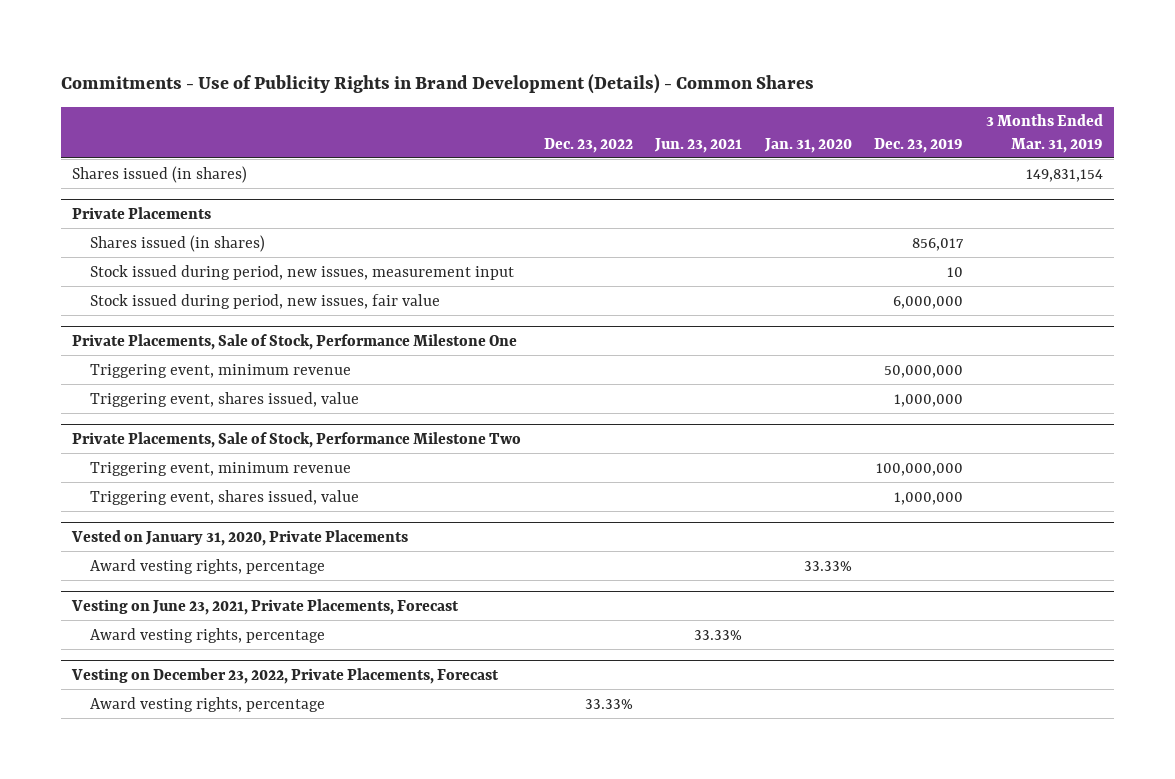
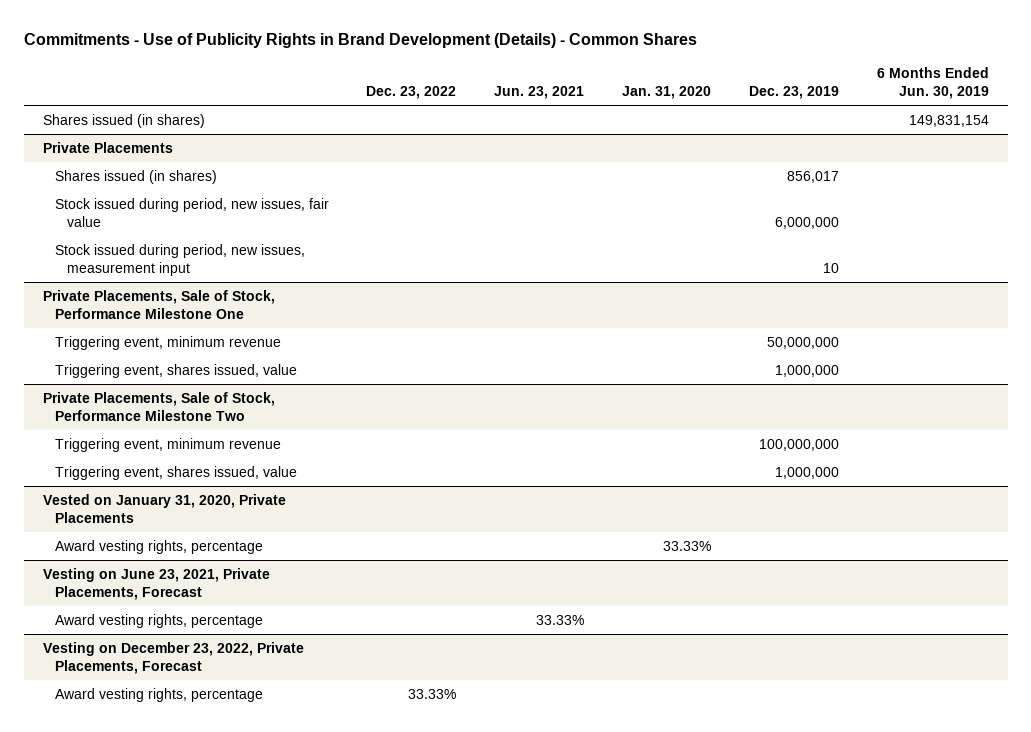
- | Dec. 23, 2022 | Jun. 23, 2021 | Jan. 31, 2020 | Dec. 23, 2019 | 3 Months Ended Mar. 31, 2019
+ | Dec. 23, 2022 | Jun. 23, 2021 | Jan. 31, 2020 | Dec. 23, 2019 | 6 Months Ended Jun. 30, 2019
@ Private Placements
moved down: Stock issued during period, new issues, measurement input | | | | 10 |

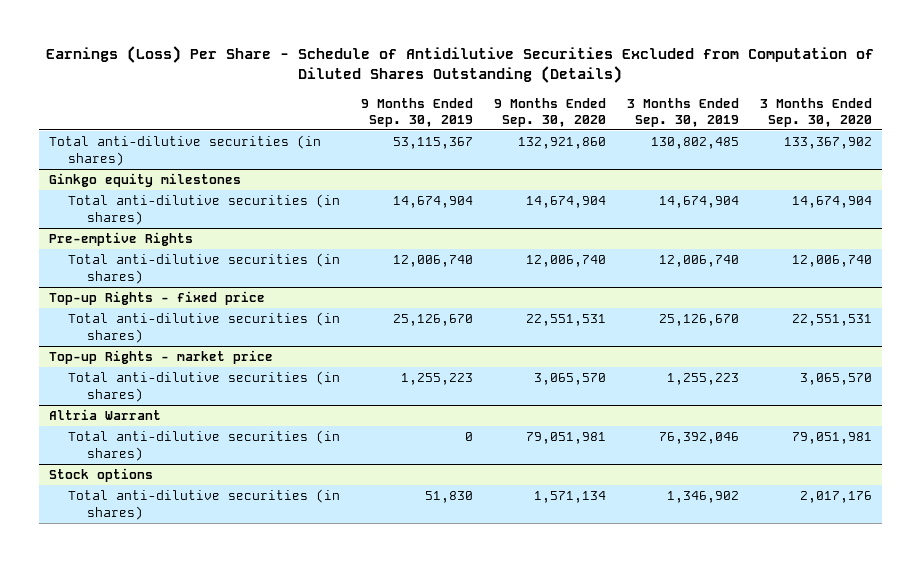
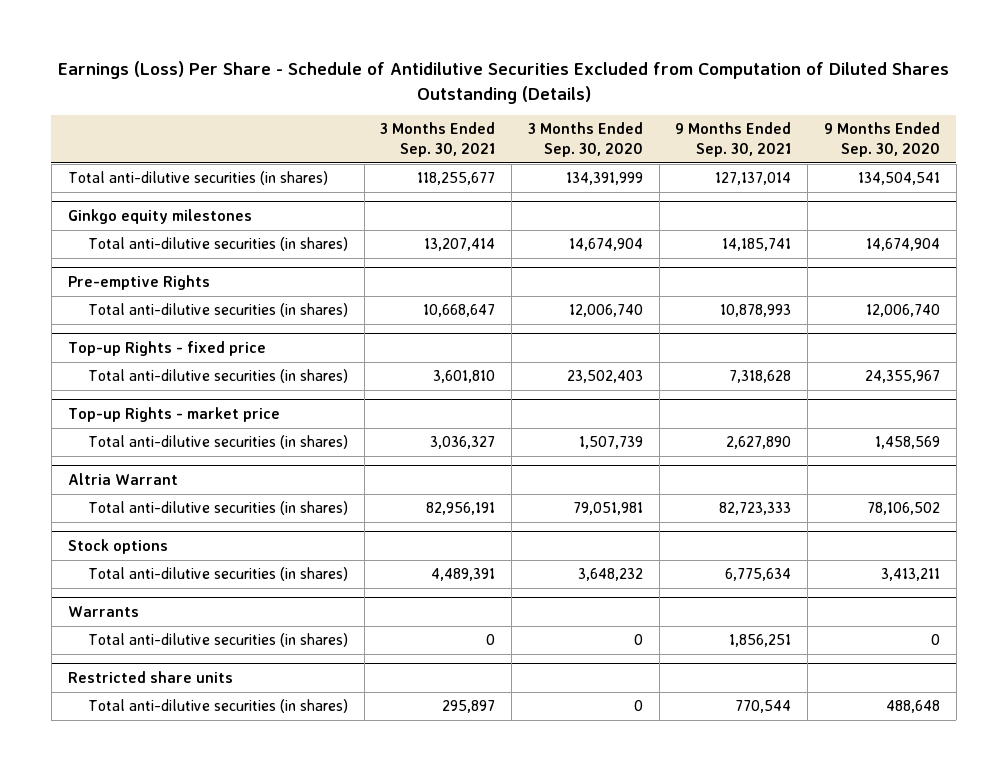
- | 9 Months Ended Sep. 30, 2019 | 9 Months Ended Sep. 30, 2020 | 3 Months Ended Sep. 30, 2019 | 3 Months Ended Sep. 30, 2020
+ | 3 Months Ended Sep. 30, 2021 | 3 Months Ended Sep. 30, 2020 | 9 Months Ended Sep. 30, 2021 | 9 Months Ended Sep. 30, 2020
- Total anti-dilutive securities (in shares) | 53,115,367 | 132,921,860 | 130,802,485 | 133,367,902
+ Total anti-dilutive securities (in shares) | 118,255,677 | 134,391,999 | 127,137,014 | 134,504,541
@ Top-up Rights - fixed price
- Total anti-dilutive securities (in shares) | 25,126,670 | 22,551,531 | 25,126,670 | 22,551,531
+ Total anti-dilutive securities (in shares) | 3,601,810 | 23,502,403 | 7,318,628 | 24,355,967
@ Top-up Rights - market price
- Total anti-dilutive securities (in shares) | 1,255,223 | 3,065,570 | 1,255,223 | 3,065,570
+ Total anti-dilutive securities (in shares) | 3,036,327 | 1,507,739 | 2,627,890 | 1,458,569
@ Altria Warrant
- Total anti-dilutive securities (in shares) | 0 | 79,051,981 | 76,392,046 | 79,051,981
+ Total anti-dilutive securities (in shares) | 82,956,191 | 79,051,981 | 82,723,333 | 78,106,502
@ Stock options
- Total anti-dilutive securities (in shares) | 51,830 | 1,571,134 | 1,346,902 | 2,017,176
+ Total anti-dilutive securities (in shares) | 4,489,391 | 3,648,232 | 6,775,634 | 3,413,211
+ Warrants
+ Total anti-dilutive securities (in shares) | 0 | 0 | 1,856,251 | 0
+ Restricted share units
+ Total anti-dilutive securities (in shares) | 295,897 | 0 | 770,544 | 488,648

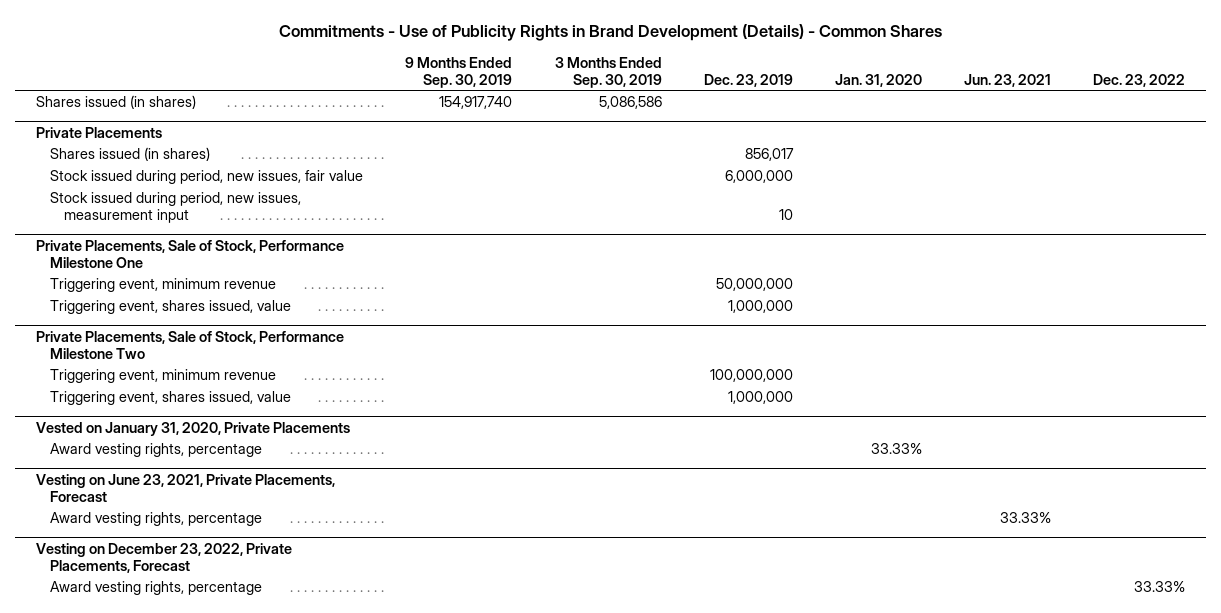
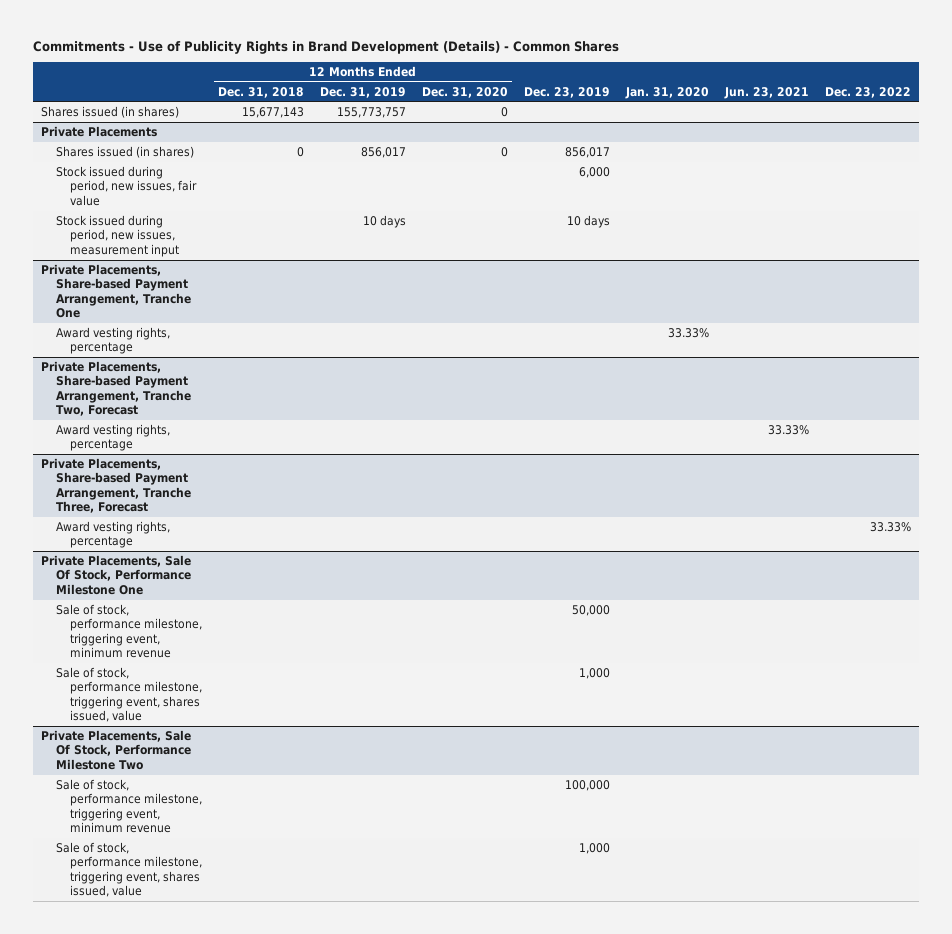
- | 9 Months Ended Sep. 30, 2019 | 3 Months Ended Sep. 30, 2019 | Dec. 23, 2019 | Jan. 31, 2020 | Jun. 23, 2021 | Dec. 23, 2022
+ | 12 Months Ended Dec. 31, 2018 | 12 Months Ended Dec. 31, 2019 | 12 Months Ended Dec. 31, 2020 | Dec. 23, 2019 | Jan. 31, 2020 | Jun. 23, 2021 | Dec. 23, 2022
@ Private Placements
- Stock issued during period, new issues, fair value | | | 6,000,000 | | |
- Stock issued during period, new issues, measurement input | | | 10 | | |
- Private Placements, Sale of Stock, Performance Milestone One
- Triggering event, minimum revenue | | | 50,000,000 | | |
- Triggering event, shares issued, value | | | 1,000,000 | | |
- Private Placements, Sale of Stock, Performance Milestone Two
- Triggering event, minimum revenue | | | 100,000,000 | | |
- Triggering event, shares issued, value | | | 1,000,000 | | |
- Vested on January 31, 2020, Private Placements
@ Private Placements
+ Stock issued during period, new issues, fair value | | | | 6,000 | | |
+ Stock issued during period, new issues, measurement input | | 10 days | | 10 days | | |
+ Private Placements, Share-based Payment Arrangement, Tranche One
- Vesting on June 23, 2021, Private Placements, Forecast
+ Private Placements, Share-based Payment Arrangement, Tranche Two, Forecast
- Vesting on December 23, 2022, Private Placements, Forecast
+ Private Placements, Share-based Payment Arrangement, Tranche Three, Forecast
+ Private Placements, Sale Of Stock, Performance Milestone One
+ Sale of stock, performance milestone, triggering event, minimum revenue | | | | 50,000 | | |
+ Sale of stock, performance milestone, triggering event, shares issued, value | | | | 1,000 | | |
+ Private Placements, Sale Of Stock, Performance Milestone Two
+ Sale of stock, performance milestone, triggering event, minimum revenue | | | | 100,000 | | |
+ Sale of stock, performance milestone, triggering event, shares issued, value | | | | 1,000 | | |

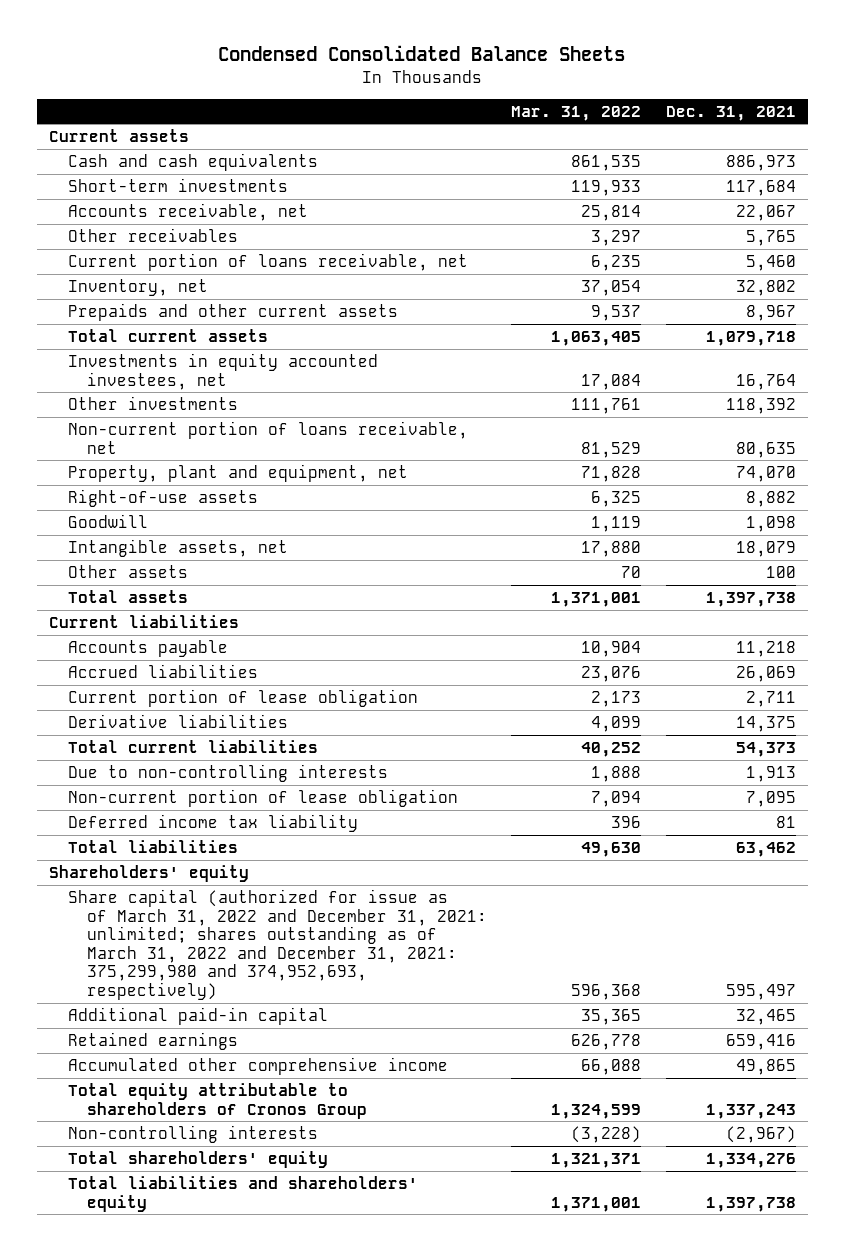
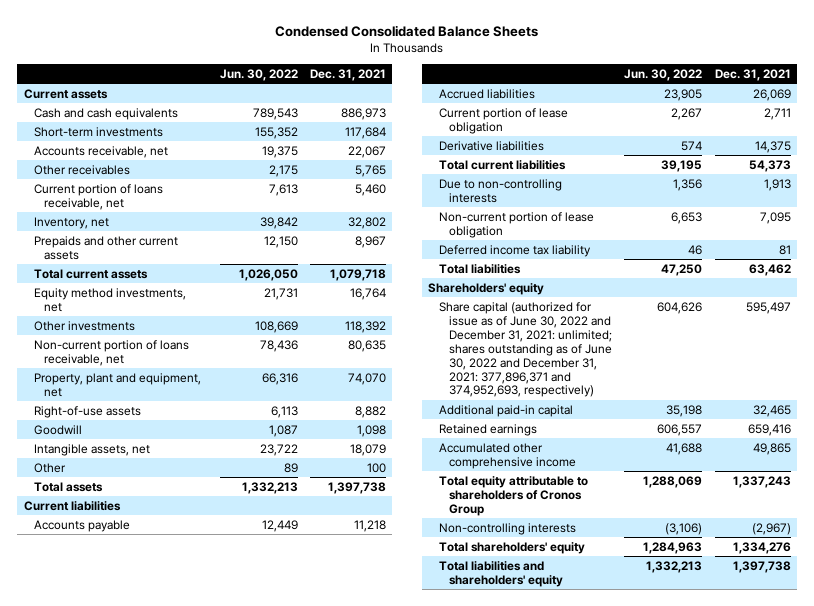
- | Mar. 31, 2022 | Dec. 31, 2021
+ | Jun. 30, 2022 | Dec. 31, 2021
- Investments in equity accounted investees, net | 17,084 | 16,764
+ Equity method investments, net | 21,731 | 16,764
- Other assets | 70 | 100
+ Other | 89 | 100
- Share capital (authorized for issue as of March 31, 2022 and December 31, 2021: unlimited; shares outstanding as of March 31, 2022 and December 31, 2021: 375,299,980 and 374,952,693, respectively) | 596,368 | 595,497
+ Share capital (authorized for issue as of June 30, 2022 and December 31, 2021: unlimited; shares outstanding as of June 30, 2022 and December 31, 2021: 377,896,371 and 374,952,693, respectively) | 604,626 | 595,497

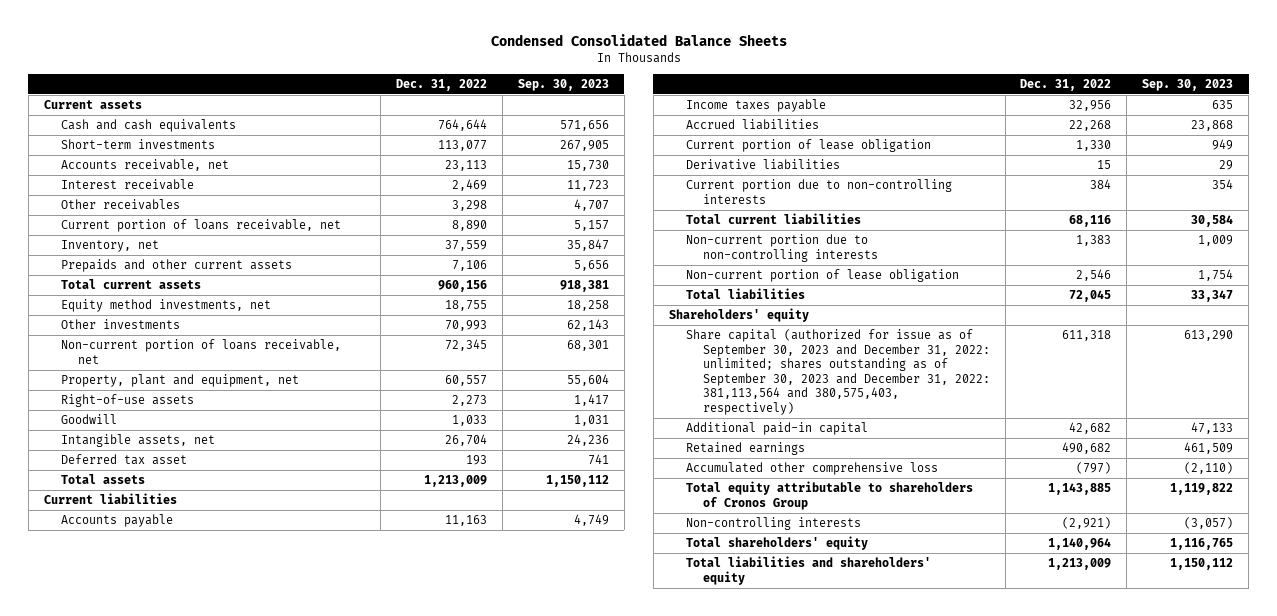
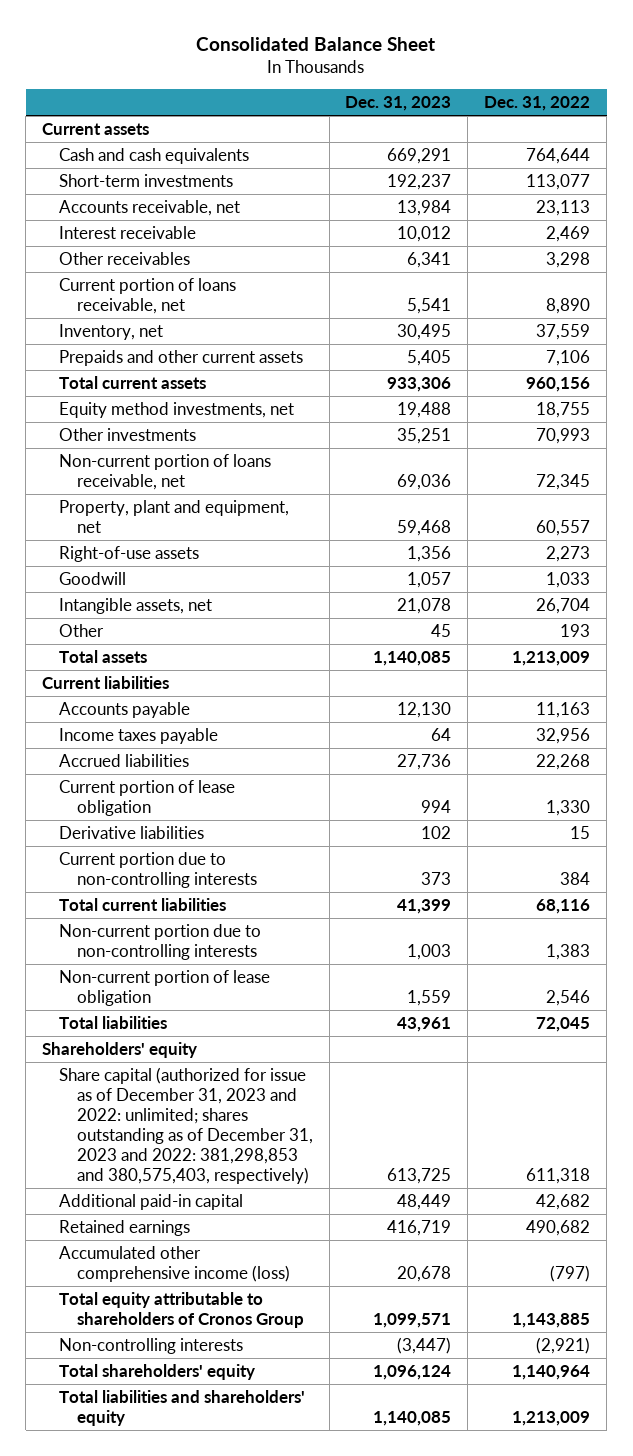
- Condensed Consolidated Balance Sheets
+ Consolidated Balance Sheet
- | Dec. 31, 2022 | Sep. 30, 2023
+ | Dec. 31, 2023 | Dec. 31, 2022
- Deferred tax asset | 193 | 741
+ Other | 45 | 193
- Share capital (authorized for issue as of September 30, 2023 and December 31, 2022: unlimited; shares outstanding as of September 30, 2023 and December 31, 2022: 381,113,564 and 380,575,403, respectively) | 611,318 | 613,290
+ Share capital (authorized for issue as of December 31, 2023 and 2022: unlimited; shares outstanding as of December 31, 2023 and 2022: 381,298,853 and 380,575,403, respectively) | 613,725 | 611,318
- Accumulated other comprehensive loss | (797) | (2,110)
+ Accumulated other comprehensive income (loss) | 20,678 | (797)

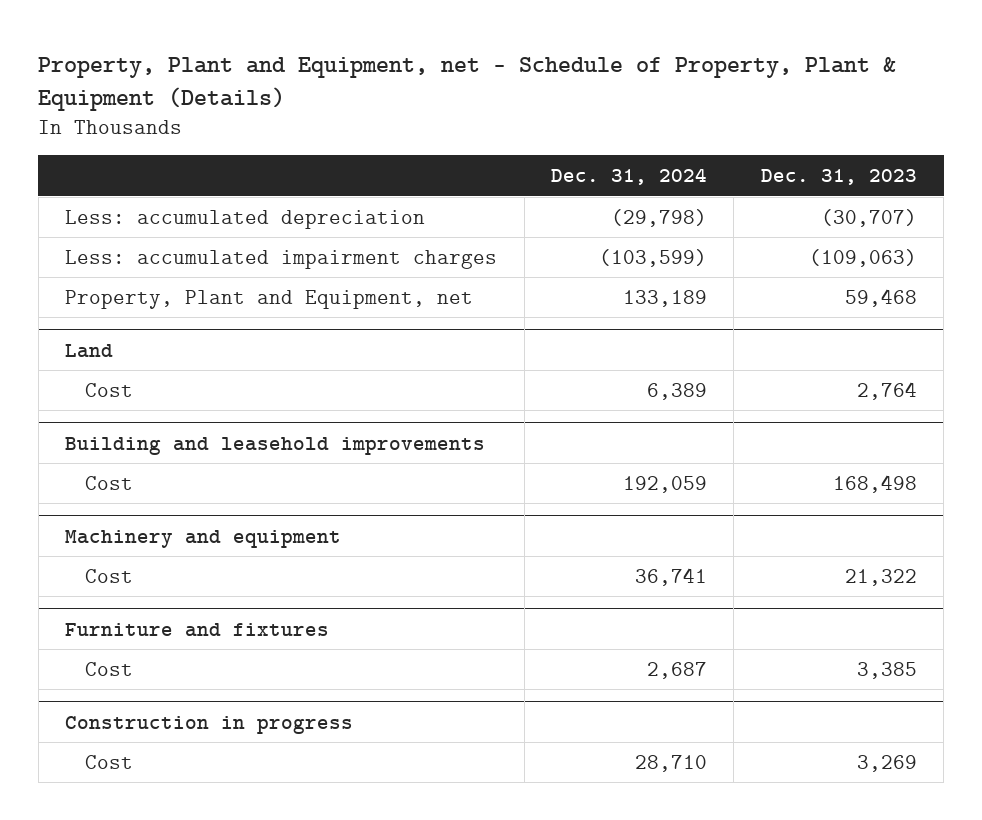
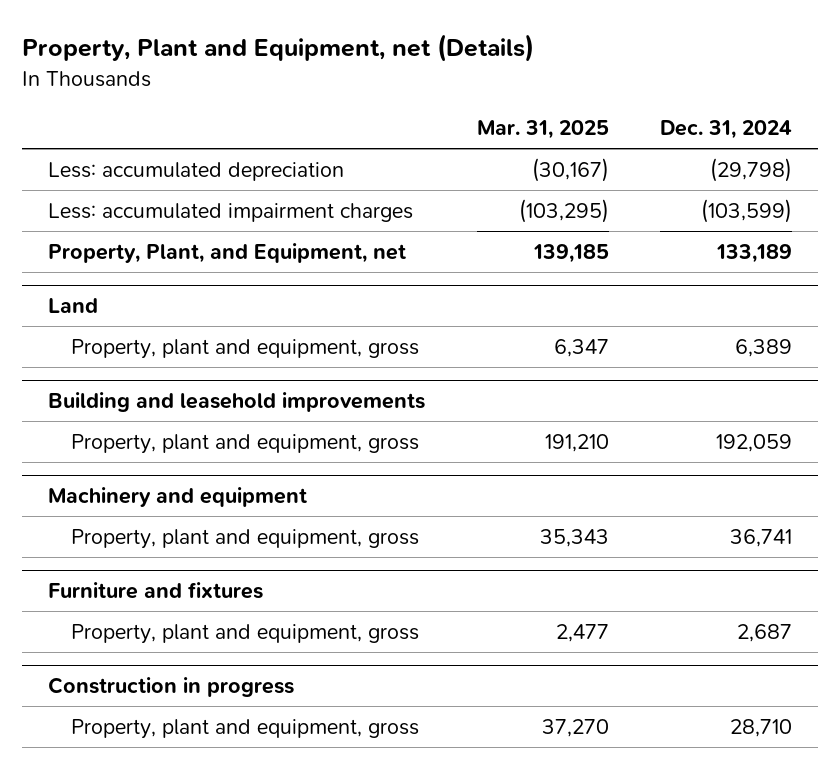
- Property, Plant and Equipment, net - Schedule of Property, Plant & Equipment (Details)
+ Property, Plant and Equipment, net (Details)
- | Dec. 31, 2024 | Dec. 31, 2023
+ | Mar. 31, 2025 | Dec. 31, 2024
- Property, Plant and Equipment, net | 133,189 | 59,468
+ Property, Plant, and Equipment, net | 139,185 | 133,189
@ Land
- Cost | 6,389 | 2,764
+ Property, plant and equipment, gross | 6,347 | 6,389
@ Building and leasehold improvements
- Cost | 192,059 | 168,498
+ Property, plant and equipment, gross | 191,210 | 192,059
@ Machinery and equipment
- Cost | 36,741 | 21,322
+ Property, plant and equipment, gross | 35,343 | 36,741
@ Furniture and fixtures
- Cost | 2,687 | 3,385
+ Property, plant and equipment, gross | 2,477 | 2,687
@ Construction in progress
- Cost | 28,710 | 3,269
+ Property, plant and equipment, gross | 37,270 | 28,710

